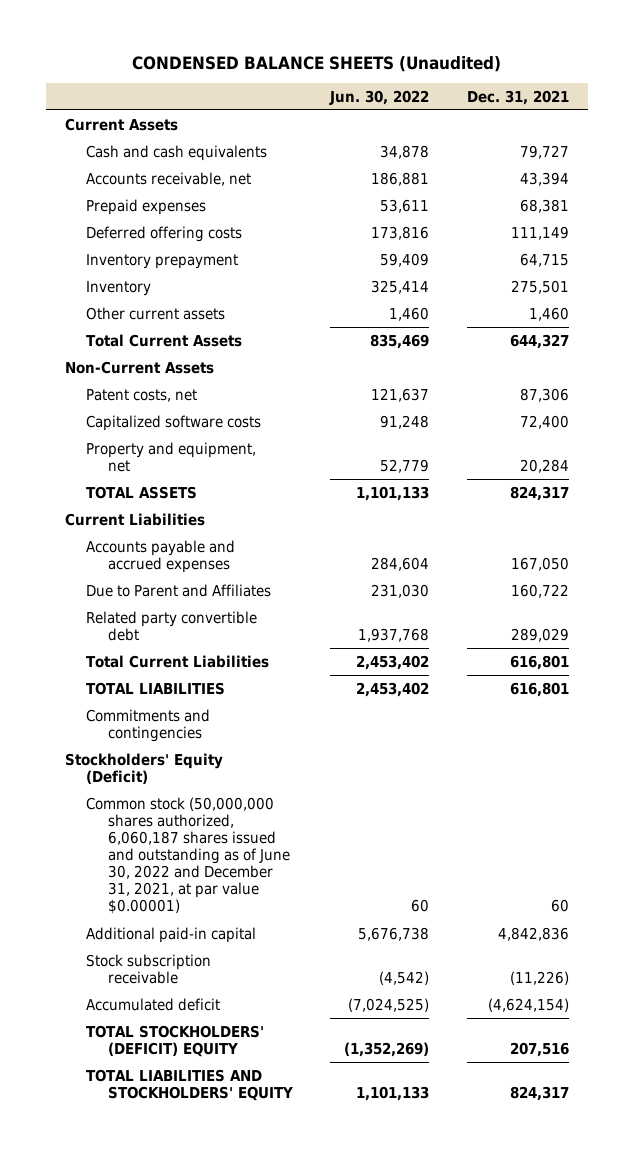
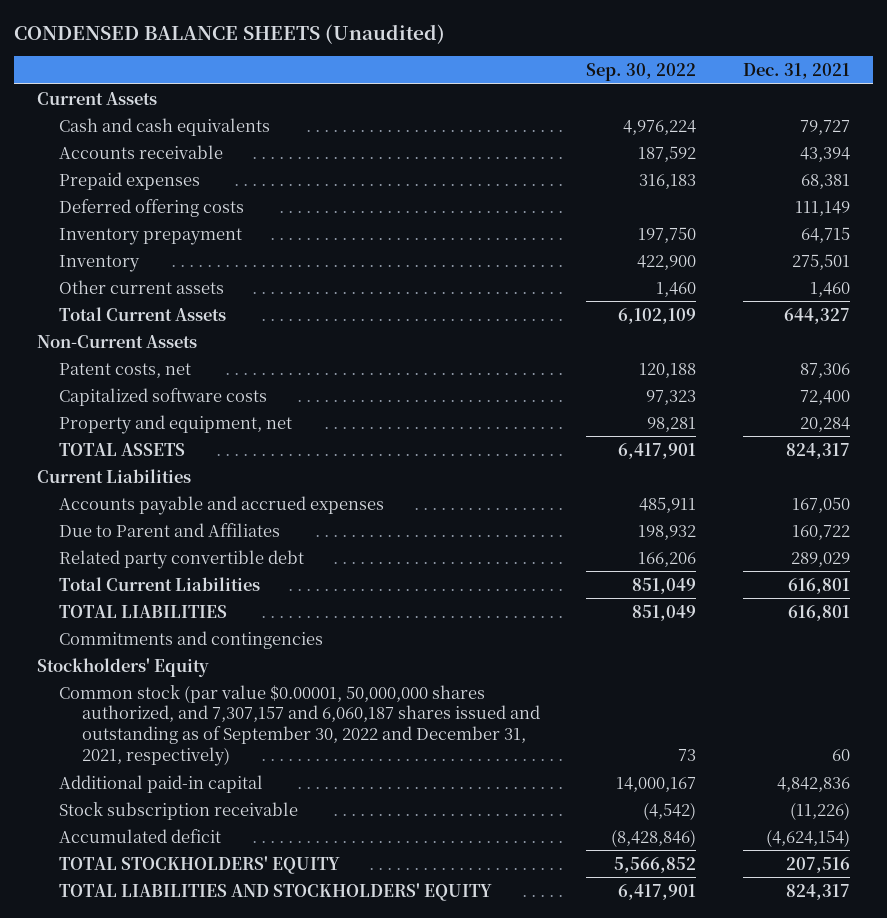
- | Jun. 30, 2022 | Dec. 31, 2021
+ | Sep. 30, 2022 | Dec. 31, 2021
- Accounts receivable, net | 186,881 | 43,394
+ Accounts receivable | 187,592 | 43,394
- Stockholders' Equity (Deficit)
- Common stock (50,000,000 shares authorized, 6,060,187 shares issued and outstanding as of June 30, 2022 and December 31, 2021, at par value $0.00001) | 60 | 60
+ Stockholders' Equity
+ Common stock (par value $0.00001, 50,000,000 shares authorized, and 7,307,157 and 6,060,187 shares issued and outstanding as of September 30, 2022 and December 31, 2021, respectively) | 73 | 60
- TOTAL STOCKHOLDERS' (DEFICIT) EQUITY | (1,352,269) | 207,516
+ TOTAL STOCKHOLDERS' EQUITY | 5,566,852 | 207,516

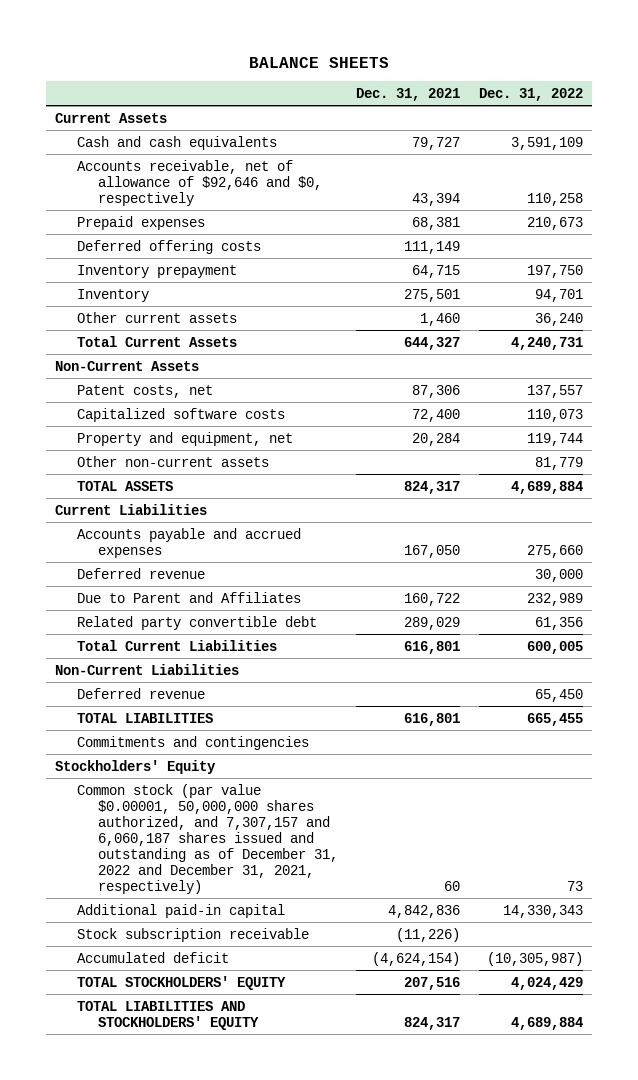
- CONDENSED BALANCE SHEETS (Unaudited)
+ BALANCE SHEETS
- | Sep. 30, 2022 | Dec. 31, 2021
+ | Dec. 31, 2021 | Dec. 31, 2022
- Accounts receivable | 187,592 | 43,394
+ Accounts receivable, net of allowance of $92,646 and $0, respectively | 43,394 | 110,258
+ Other non-current assets | | 81,779
+ Deferred revenue | | 30,000
+ Non-Current Liabilities
+ Deferred revenue | | 65,450
- Common stock (par value $0.00001, 50,000,000 shares authorized, and 7,307,157 and 6,060,187 shares issued and outstanding as of September 30, 2022 and December 31, 2021, respectively) | 73 | 60
+ Common stock (par value $0.00001, 50,000,000 shares authorized, and 7,307,157 and 6,060,187 shares issued and outstanding as of December 31, 2022 and December 31, 2021, respectively) | 60 | 73

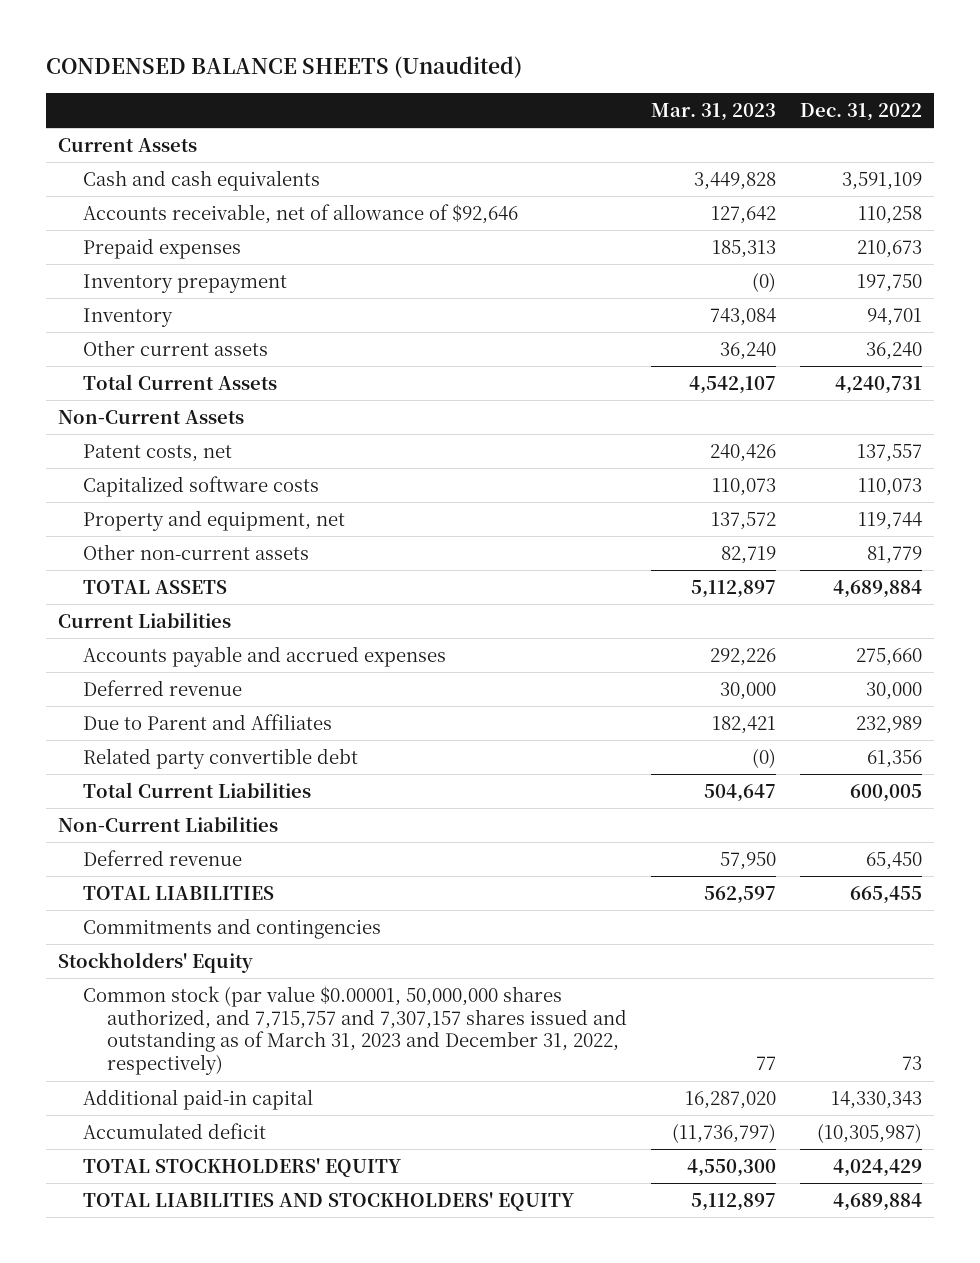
- BALANCE SHEETS
+ CONDENSED BALANCE SHEETS (Unaudited)
- | Dec. 31, 2021 | Dec. 31, 2022
+ | Mar. 31, 2023 | Dec. 31, 2022
- Accounts receivable, net of allowance of $92,646 and $0, respectively | 43,394 | 110,258
+ Accounts receivable, net of allowance of $92,646 | 127,642 | 110,258
- Deferred offering costs | 111,149 |
- Common stock (par value $0.00001, 50,000,000 shares authorized, and 7,307,157 and 6,060,187 shares issued and outstanding as of December 31, 2022 and December 31, 2021, respectively) | 60 | 73
+ Common stock (par value $0.00001, 50,000,000 shares authorized, and 7,715,757 and 7,307,157 shares issued and outstanding as of March 31, 2023 and December 31, 2022, respectively) | 77 | 73
- Stock subscription receivable | (11,226) |

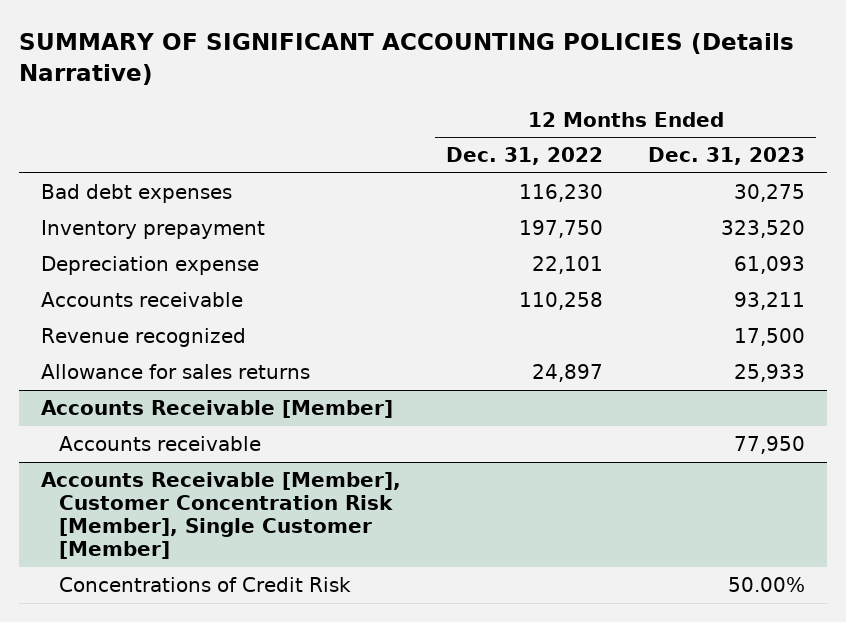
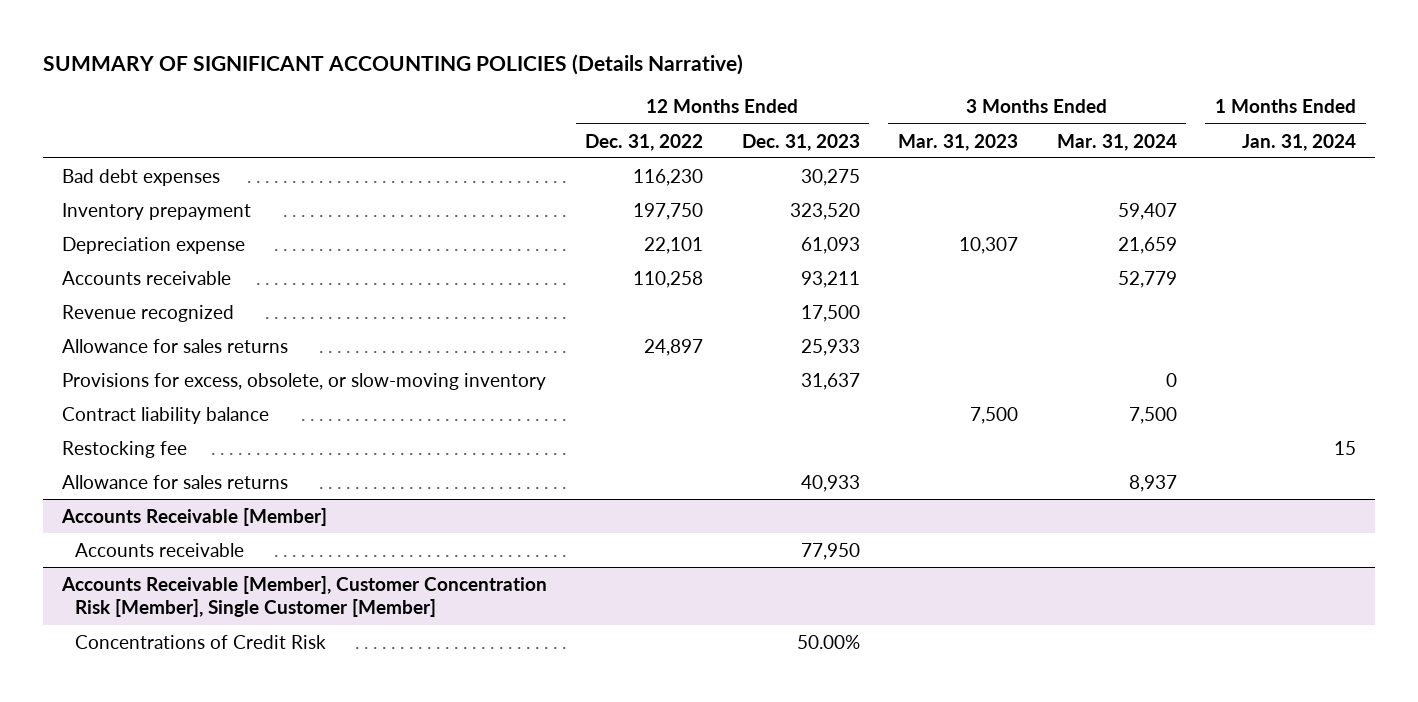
- | 12 Months Ended Dec. 31, 2022 | 12 Months Ended Dec. 31, 2023
+ | 12 Months Ended Dec. 31, 2022 | 12 Months Ended Dec. 31, 2023 | 3 Months Ended Mar. 31, 2023 | 3 Months Ended Mar. 31, 2024 | 1 Months Ended Jan. 31, 2024
+ Provisions for excess, obsolete, or slow-moving inventory | | 31,637 | | 0 |
+ Contract liability balance | | | 7,500 | 7,500 |
+ Restocking fee | | | | | 15
+ Allowance for sales returns | | 40,933 | | 8,937 |

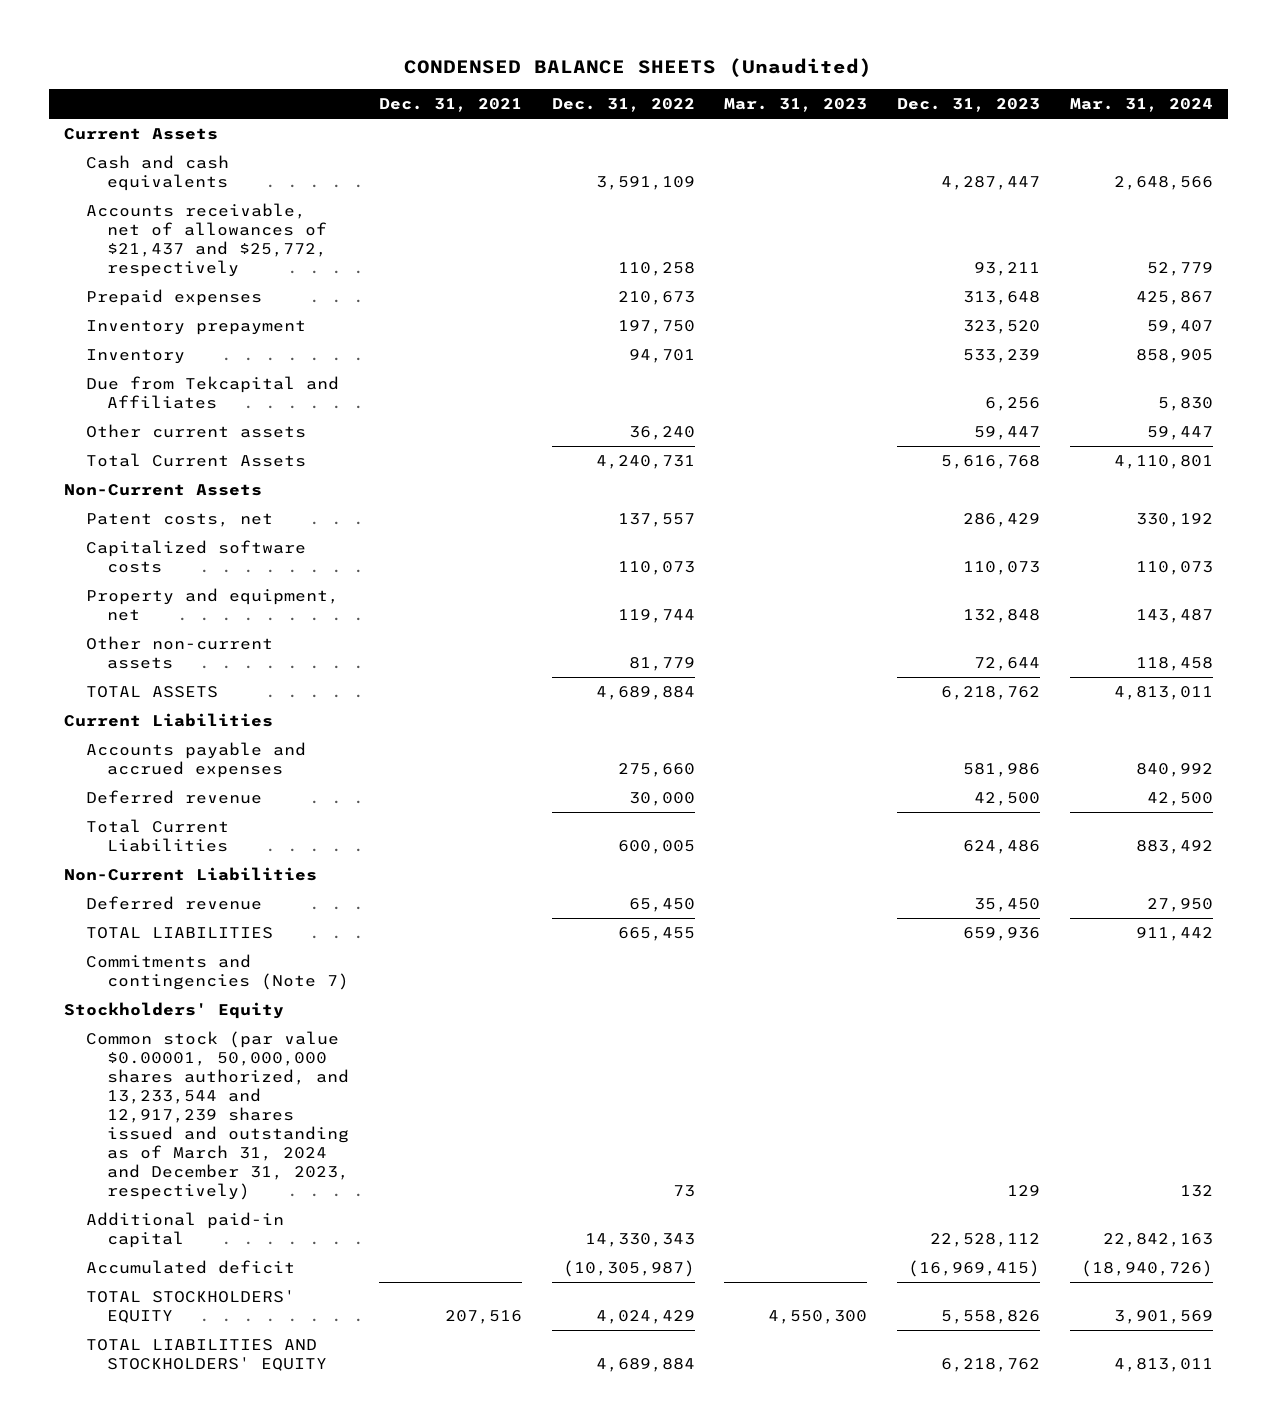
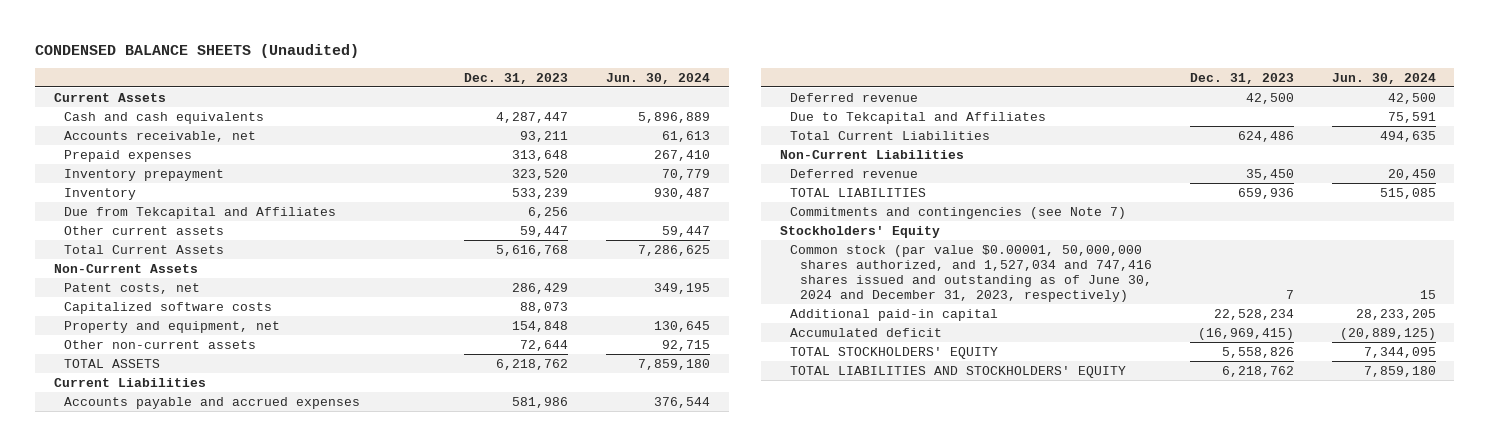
- | Dec. 31, 2021 | Dec. 31, 2022 | Mar. 31, 2023 | Dec. 31, 2023 | Mar. 31, 2024
+ | Dec. 31, 2023 | Jun. 30, 2024
- Accounts receivable, net of allowances of $21,437 and $25,772, respectively | | 110,258 | | 93,211 | 52,779
+ Accounts receivable, net | 93,211 | 61,613
- Capitalized software costs | | 110,073 | | 110,073 | 110,073
- Property and equipment, net | | 119,744 | | 132,848 | 143,487
+ Capitalized software costs | 88,073 |
+ Property and equipment, net | 154,848 | 130,645
+ Due to Tekcapital and Affiliates | | 75,591
- Commitments and contingencies (Note 7)
+ Commitments and contingencies (see Note 7)
- Common stock (par value $0.00001, 50,000,000 shares authorized, and 13,233,544 and 12,917,239 shares issued and outstanding as of March 31, 2024 and December 31, 2023, respectively) | | 73 | | 129 | 132
- Additional paid-in capital | | 14,330,343 | | 22,528,112 | 22,842,163
+ Common stock (par value $0.00001, 50,000,000 shares authorized, and 1,527,034 and 747,416 shares issued and outstanding as of June 30, 2024 and December 31, 2023, respectively) | 7 | 15
+ Additional paid-in capital | 22,528,234 | 28,233,205

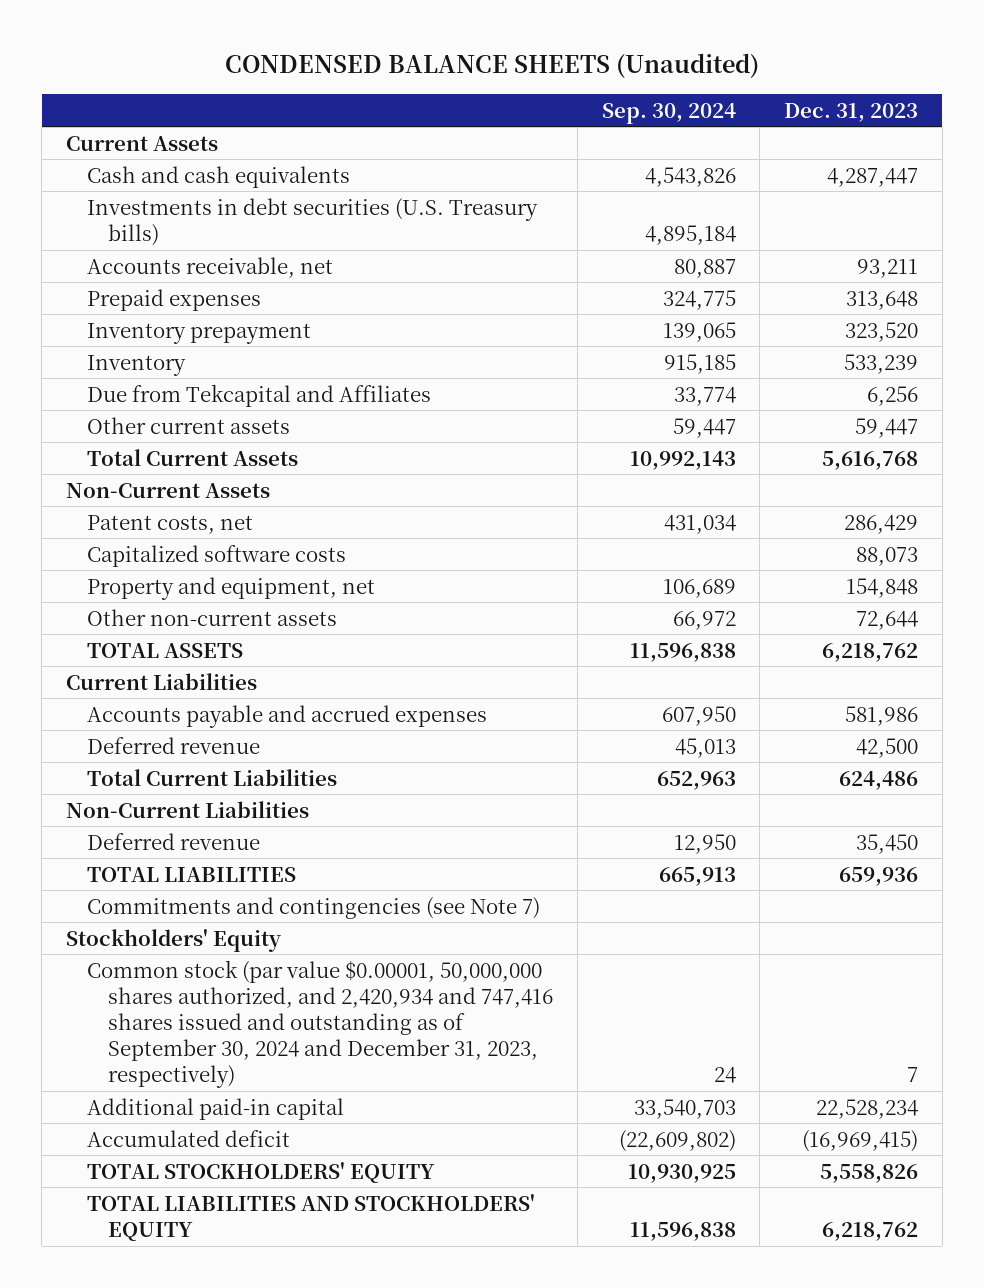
- | Dec. 31, 2023 | Jun. 30, 2024
+ | Sep. 30, 2024 | Dec. 31, 2023
+ Investments in debt securities (U.S. Treasury bills) | 4,895,184 |
- Due to Tekcapital and Affiliates | | 75,591
- Common stock (par value $0.00001, 50,000,000 shares authorized, and 1,527,034 and 747,416 shares issued and outstanding as of June 30, 2024 and December 31, 2023, respectively) | 7 | 15
+ Common stock (par value $0.00001, 50,000,000 shares authorized, and 2,420,934 and 747,416 shares issued and outstanding as of September 30, 2024 and December 31, 2023, respectively) | 24 | 7

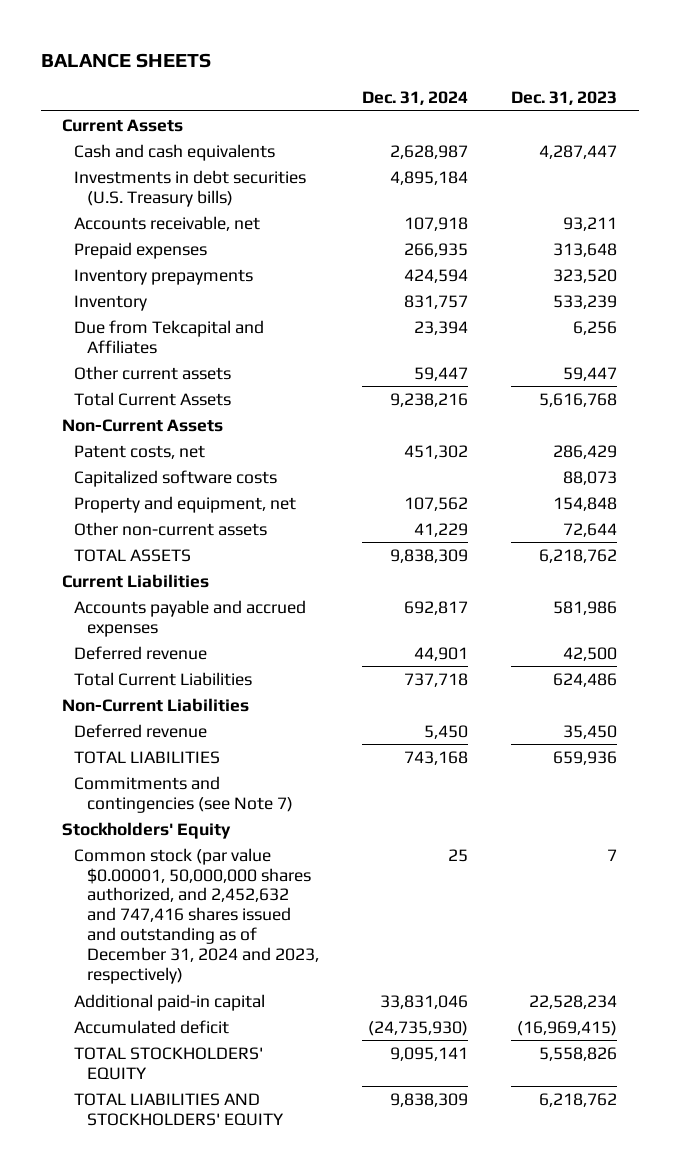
- CONDENSED BALANCE SHEETS (Unaudited)
+ BALANCE SHEETS
- | Sep. 30, 2024 | Dec. 31, 2023
+ | Dec. 31, 2024 | Dec. 31, 2023
- Inventory prepayment | 139,065 | 323,520
+ Inventory prepayments | 424,594 | 323,520
- Common stock (par value $0.00001, 50,000,000 shares authorized, and 2,420,934 and 747,416 shares issued and outstanding as of September 30, 2024 and December 31, 2023, respectively) | 24 | 7
+ Common stock (par value $0.00001, 50,000,000 shares authorized, and 2,452,632 and 747,416 shares issued and outstanding as of December 31, 2024 and 2023, respectively) | 25 | 7

